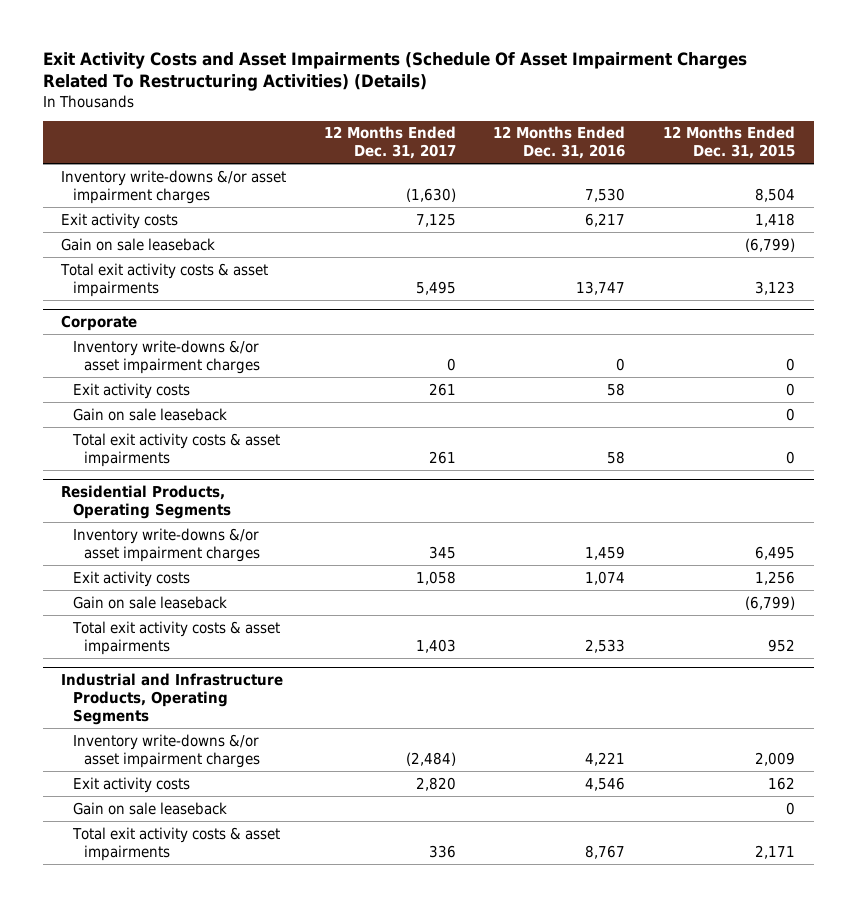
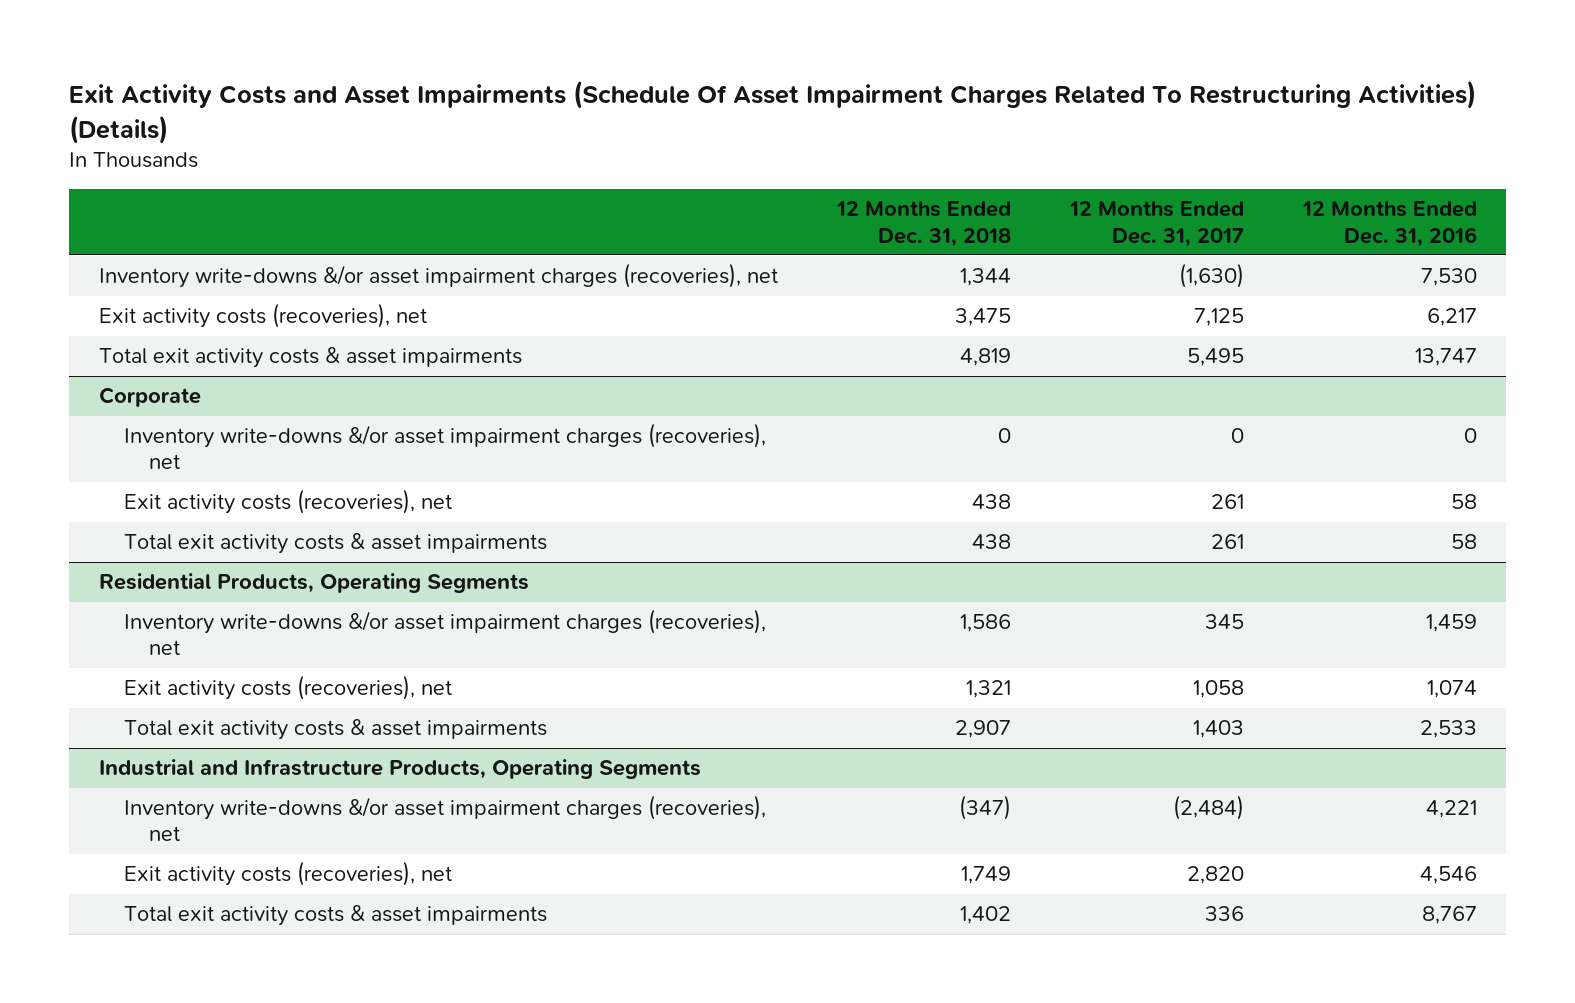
- | 12 Months Ended Dec. 31, 2017 | 12 Months Ended Dec. 31, 2016 | 12 Months Ended Dec. 31, 2015
+ | 12 Months Ended Dec. 31, 2018 | 12 Months Ended Dec. 31, 2017 | 12 Months Ended Dec. 31, 2016
- Inventory write-downs &/or asset impairment charges | (1,630) | 7,530 | 8,504
- Exit activity costs | 7,125 | 6,217 | 1,418
- Gain on sale leaseback | | | (6,799)
+ Inventory write-downs &/or asset impairment charges (recoveries), net | 1,344 | (1,630) | 7,530
+ Exit activity costs (recoveries), net | 3,475 | 7,125 | 6,217
@ Corporate
- Inventory write-downs &/or asset impairment charges | 0 | 0 | 0
- Exit activity costs | 261 | 58 | 0
- Gain on sale leaseback | | | 0
+ Inventory write-downs &/or asset impairment charges (recoveries), net | 0 | 0 | 0
+ Exit activity costs (recoveries), net | 438 | 261 | 58
@ Residential Products, Operating Segments
- Inventory write-downs &/or asset impairment charges | 345 | 1,459 | 6,495
- Exit activity costs | 1,058 | 1,074 | 1,256
- Gain on sale leaseback | | | (6,799)
+ Inventory write-downs &/or asset impairment charges (recoveries), net | 1,586 | 345 | 1,459
+ Exit activity costs (recoveries), net | 1,321 | 1,058 | 1,074
@ Industrial and Infrastructure Products, Operating Segments
- Inventory write-downs &/or asset impairment charges | (2,484) | 4,221 | 2,009
- Exit activity costs | 2,820 | 4,546 | 162
- Gain on sale leaseback | | | 0
+ Inventory write-downs &/or asset impairment charges (recoveries), net | (347) | (2,484) | 4,221
+ Exit activity costs (recoveries), net | 1,749 | 2,820 | 4,546

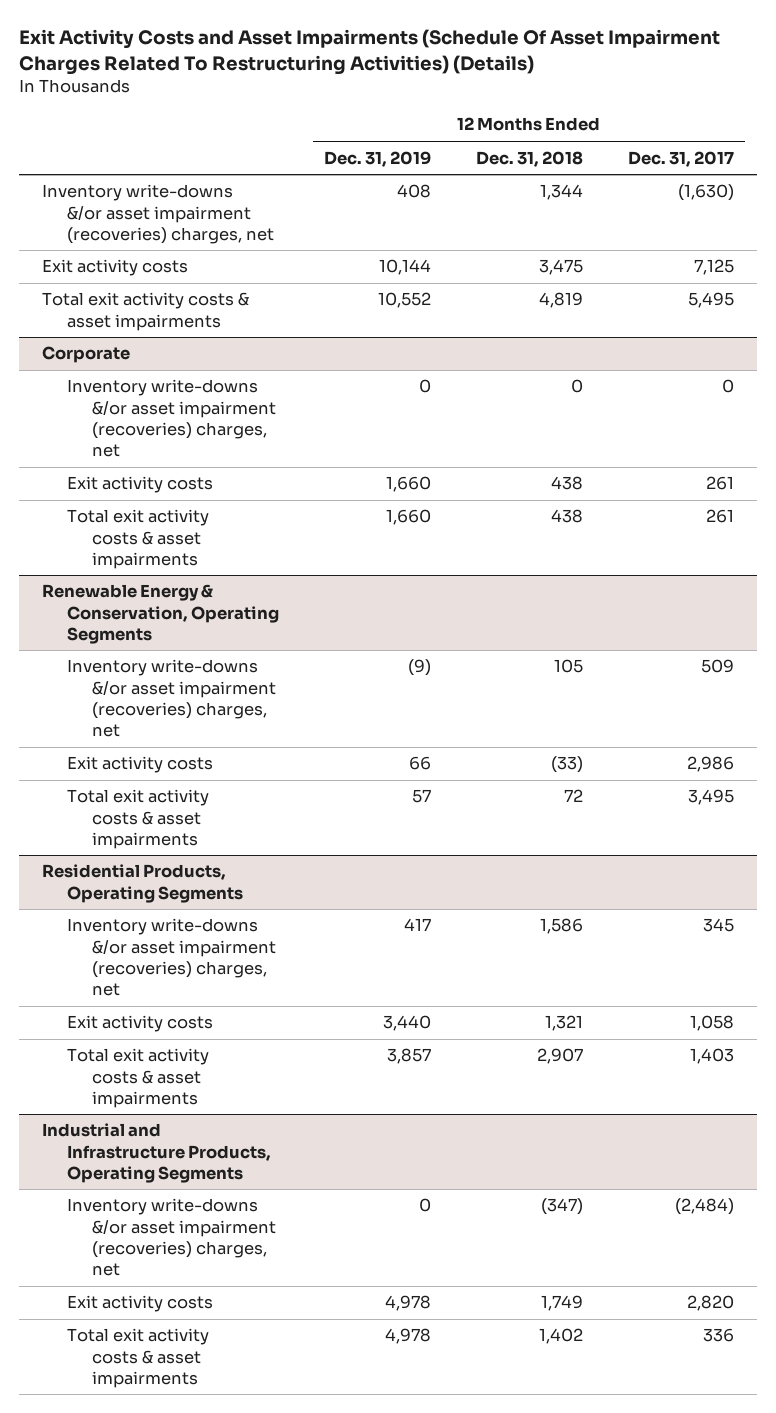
- | 12 Months Ended Dec. 31, 2018 | 12 Months Ended Dec. 31, 2017 | 12 Months Ended Dec. 31, 2016
+ | 12 Months Ended Dec. 31, 2019 | 12 Months Ended Dec. 31, 2018 | 12 Months Ended Dec. 31, 2017
- Inventory write-downs &/or asset impairment charges (recoveries), net | 1,344 | (1,630) | 7,530
- Exit activity costs (recoveries), net | 3,475 | 7,125 | 6,217
+ Inventory write-downs &/or asset impairment (recoveries) charges, net | 408 | 1,344 | (1,630)
+ Exit activity costs | 10,144 | 3,475 | 7,125
@ Corporate
- Inventory write-downs &/or asset impairment charges (recoveries), net | 0 | 0 | 0
- Exit activity costs (recoveries), net | 438 | 261 | 58
+ Inventory write-downs &/or asset impairment (recoveries) charges, net | 0 | 0 | 0
+ Exit activity costs | 1,660 | 438 | 261
+ Renewable Energy & Conservation, Operating Segments
+ Inventory write-downs &/or asset impairment (recoveries) charges, net | (9) | 105 | 509
+ Exit activity costs | 66 | (33) | 2,986
+ Total exit activity costs & asset impairments | 57 | 72 | 3,495
@ Residential Products, Operating Segments
- Inventory write-downs &/or asset impairment charges (recoveries), net | 1,586 | 345 | 1,459
- Exit activity costs (recoveries), net | 1,321 | 1,058 | 1,074
+ Inventory write-downs &/or asset impairment (recoveries) charges, net | 417 | 1,586 | 345
+ Exit activity costs | 3,440 | 1,321 | 1,058
@ Industrial and Infrastructure Products, Operating Segments
- Inventory write-downs &/or asset impairment charges (recoveries), net | (347) | (2,484) | 4,221
- Exit activity costs (recoveries), net | 1,749 | 2,820 | 4,546
+ Inventory write-downs &/or asset impairment (recoveries) charges, net | 0 | (347) | (2,484)
+ Exit activity costs | 4,978 | 1,749 | 2,820

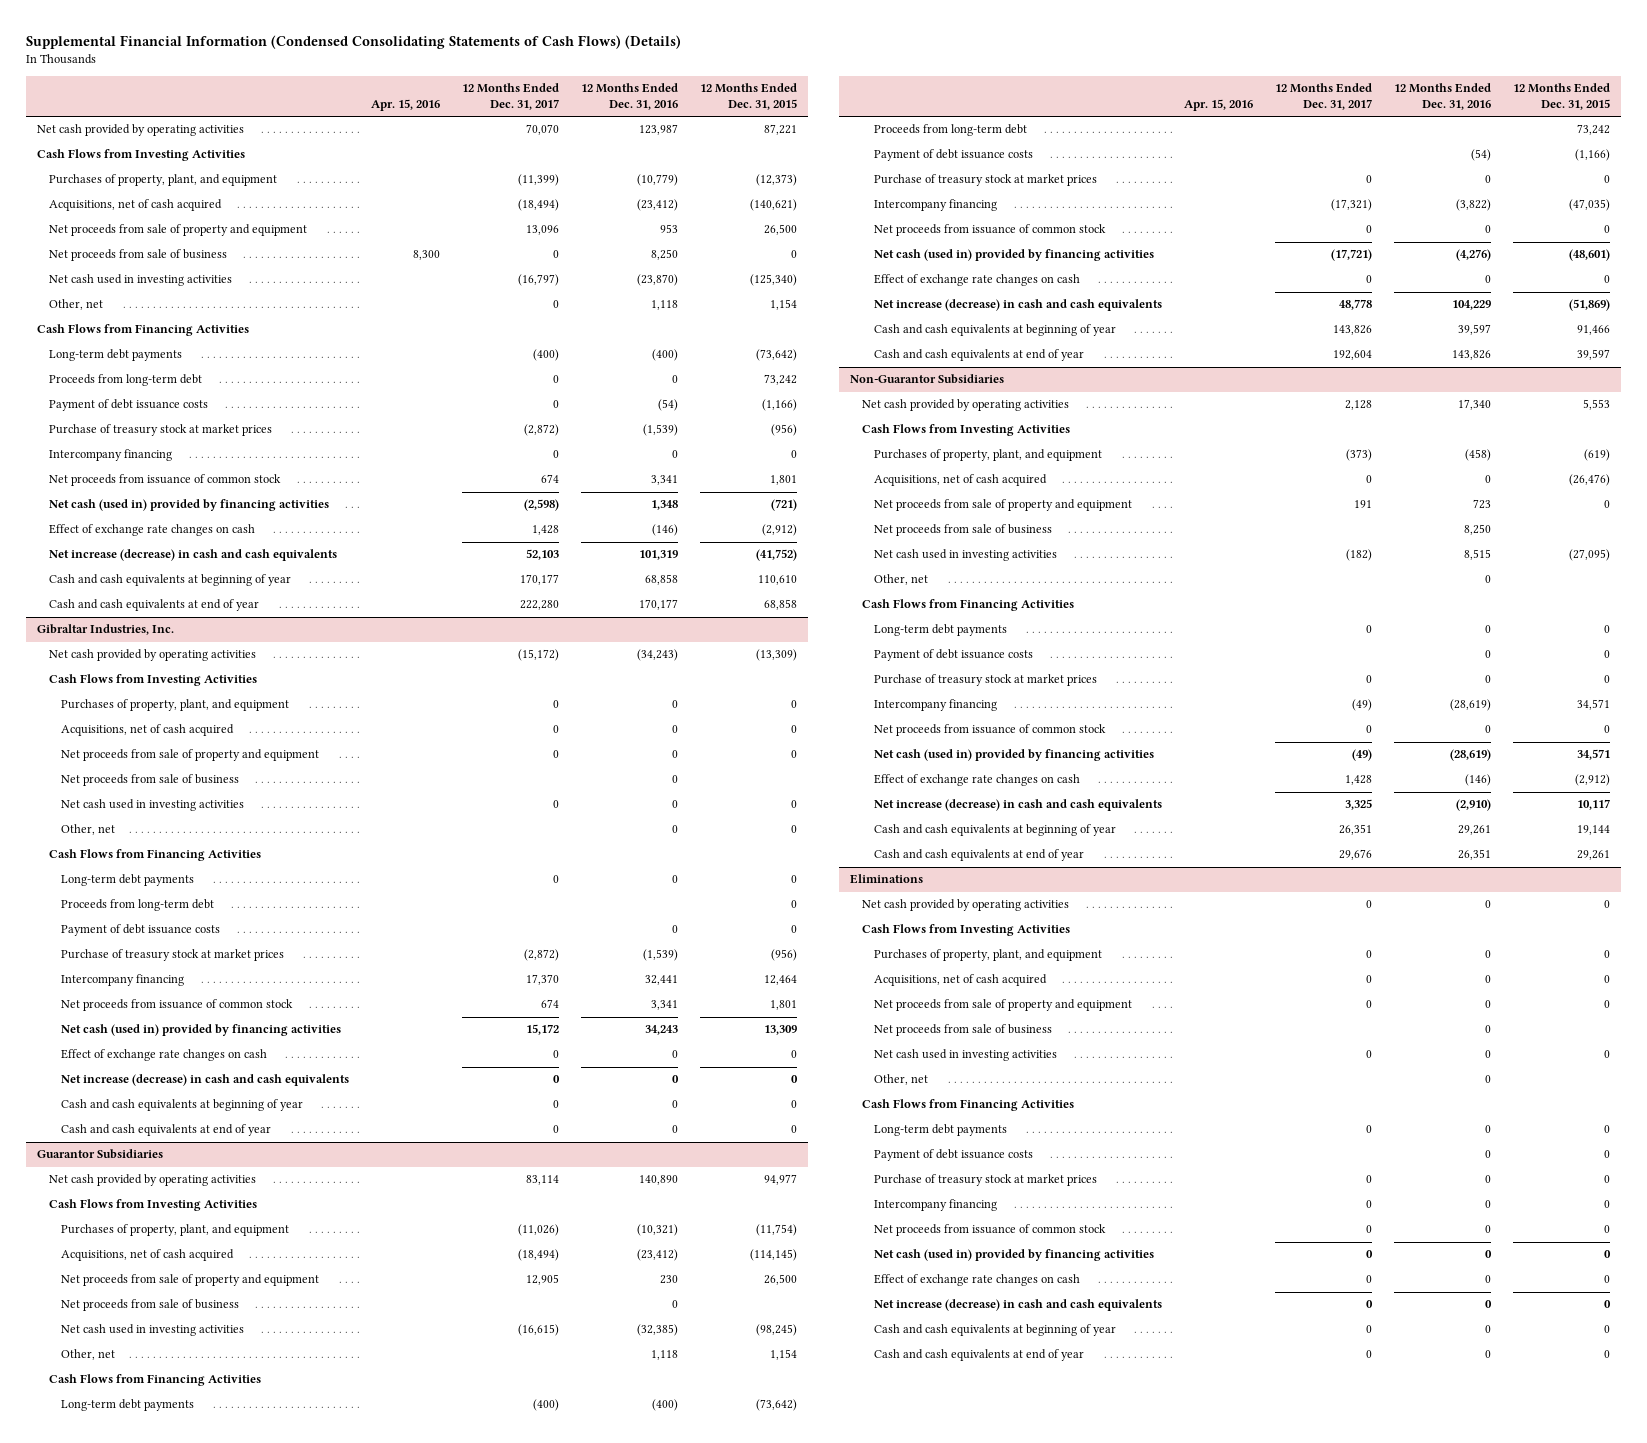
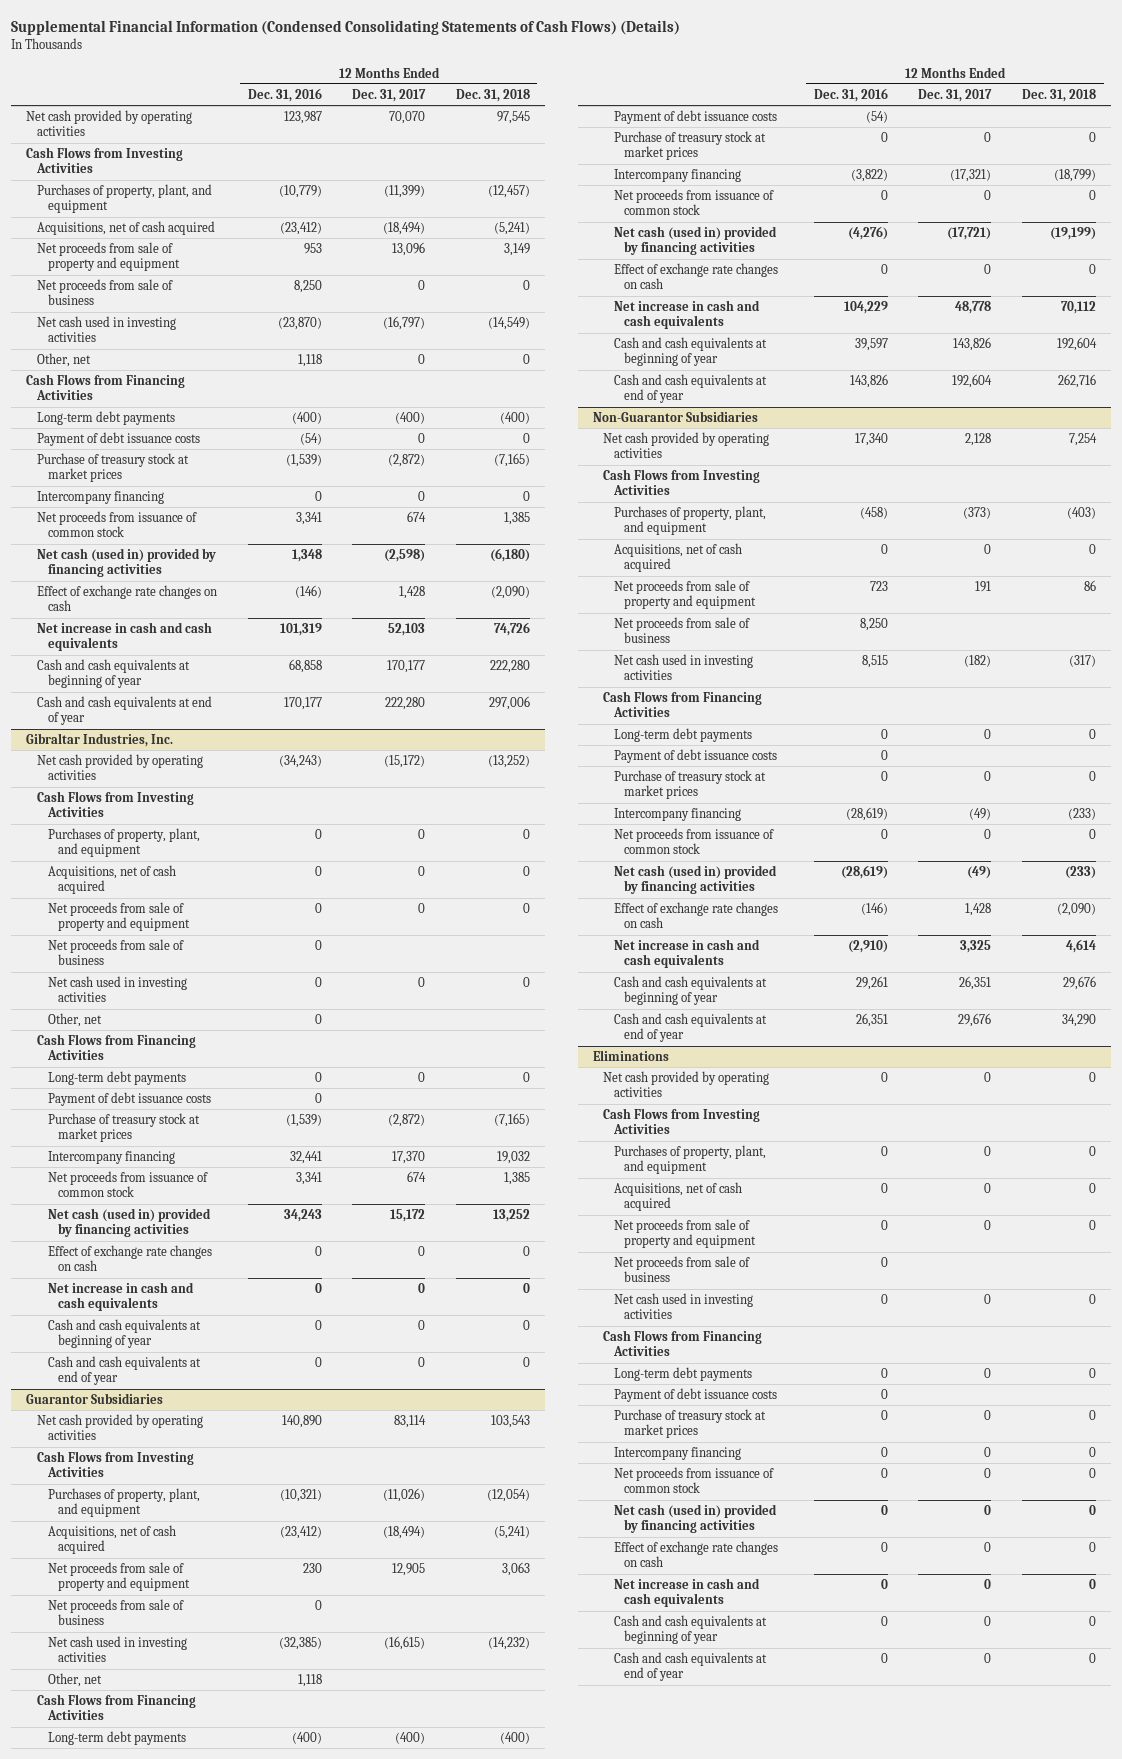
- | Apr. 15, 2016 | 12 Months Ended Dec. 31, 2017 | 12 Months Ended Dec. 31, 2016 | 12 Months Ended Dec. 31, 2015
+ | 12 Months Ended Dec. 31, 2016 | 12 Months Ended Dec. 31, 2017 | 12 Months Ended Dec. 31, 2018
- Proceeds from long-term debt | | 0 | 0 | 73,242
- Net increase (decrease) in cash and cash equivalents | | 52,103 | 101,319 | (41,752)
+ Net increase in cash and cash equivalents | 101,319 | 52,103 | 74,726
@ Gibraltar Industries, Inc.
- Proceeds from long-term debt | | | | 0
- Net increase (decrease) in cash and cash equivalents | | 0 | 0 | 0
+ Net increase in cash and cash equivalents | 0 | 0 | 0
@ Guarantor Subsidiaries
- Proceeds from long-term debt | | | | 73,242
- Net increase (decrease) in cash and cash equivalents | | 48,778 | 104,229 | (51,869)
+ Net increase in cash and cash equivalents | 104,229 | 48,778 | 70,112
@ Non-Guarantor Subsidiaries
- Other, net | | | 0 |
- Net increase (decrease) in cash and cash equivalents | | 3,325 | (2,910) | 10,117
+ Net increase in cash and cash equivalents | (2,910) | 3,325 | 4,614
@ Eliminations
- Other, net | | | 0 |
- Net increase (decrease) in cash and cash equivalents | | 0 | 0 | 0
+ Net increase in cash and cash equivalents | 0 | 0 | 0

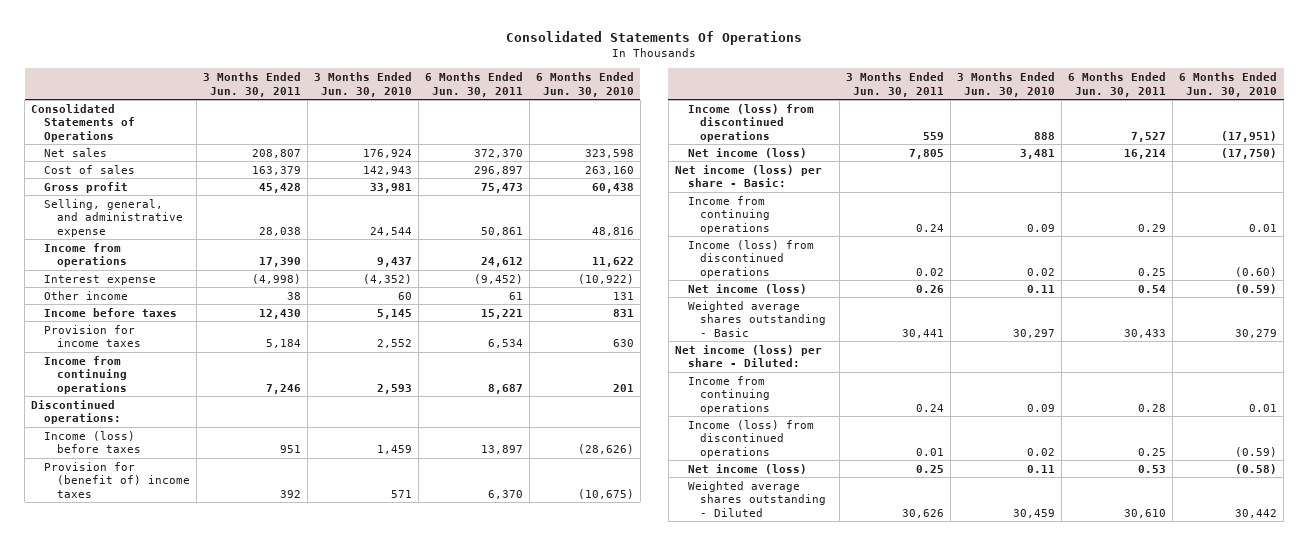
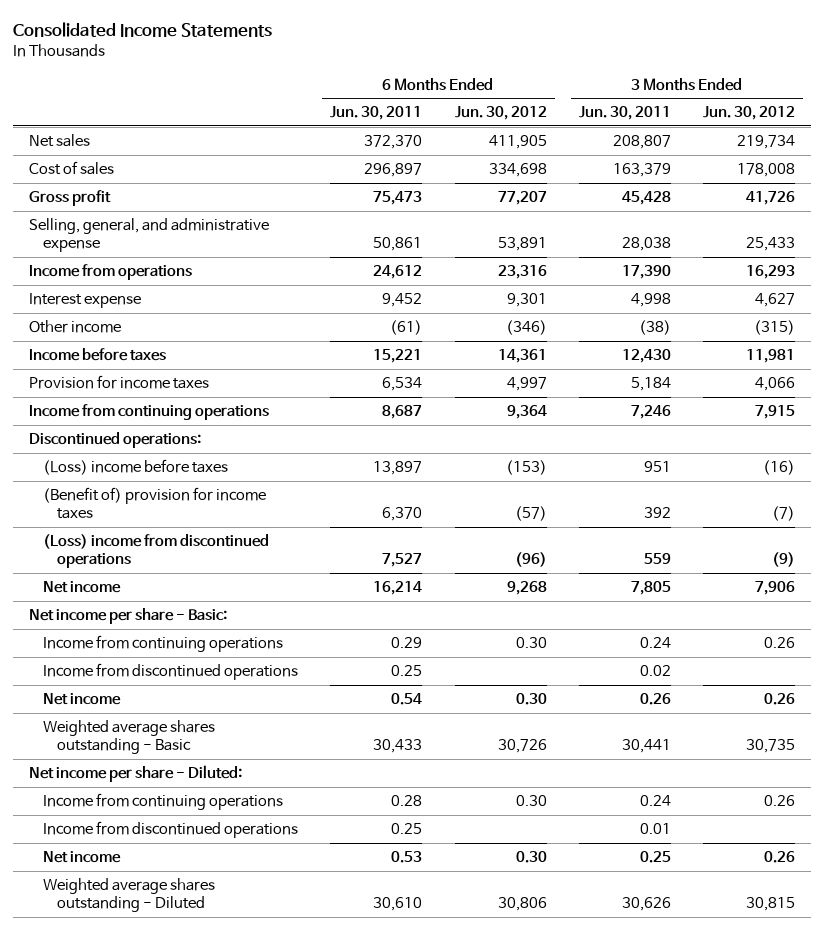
- Consolidated Statements Of Operations
+ Consolidated Income Statements
- | 3 Months Ended Jun. 30, 2011 | 3 Months Ended Jun. 30, 2010 | 6 Months Ended Jun. 30, 2011 | 6 Months Ended Jun. 30, 2010
+ | 6 Months Ended Jun. 30, 2011 | 6 Months Ended Jun. 30, 2012 | 3 Months Ended Jun. 30, 2011 | 3 Months Ended Jun. 30, 2012
- Consolidated Statements of Operations
- Interest expense | (4,998) | (4,352) | (9,452) | (10,922)
- Other income | 38 | 60 | 61 | 131
+ Interest expense | 9,452 | 9,301 | 4,998 | 4,627
+ Other income | (61) | (346) | (38) | (315)
- Income (loss) before taxes | 951 | 1,459 | 13,897 | (28,626)
- Provision for (benefit of) income taxes | 392 | 571 | 6,370 | (10,675)
- Income (loss) from discontinued operations | 559 | 888 | 7,527 | (17,951)
- Net income (loss) | 7,805 | 3,481 | 16,214 | (17,750)
- Net income (loss) per share - Basic:
+ (Loss) income before taxes | 13,897 | (153) | 951 | (16)
+ (Benefit of) provision for income taxes | 6,370 | (57) | 392 | (7)
+ (Loss) income from discontinued operations | 7,527 | (96) | 559 | (9)
+ Net income | 16,214 | 9,268 | 7,805 | 7,906
+ Net income per share - Basic:
- Income (loss) from discontinued operations | 0.02 | 0.02 | 0.25 | (0.60)
- Net income (loss) | 0.26 | 0.11 | 0.54 | (0.59)
+ Income from discontinued operations | 0.25 | | 0.02 |
+ Net income | 0.54 | 0.30 | 0.26 | 0.26
- Net income (loss) per share - Diluted:
+ Net income per share - Diluted:
- Income (loss) from discontinued operations | 0.01 | 0.02 | 0.25 | (0.59)
- Net income (loss) | 0.25 | 0.11 | 0.53 | (0.58)
+ Income from discontinued operations | 0.25 | | 0.01 |
+ Net income | 0.53 | 0.30 | 0.25 | 0.26

